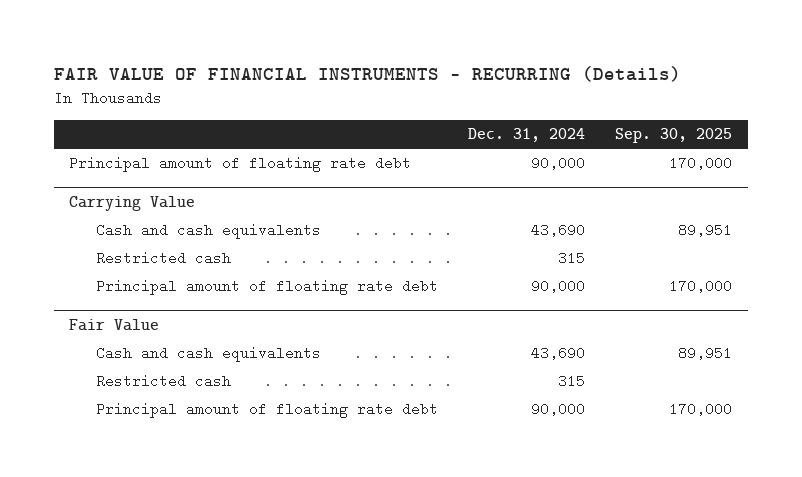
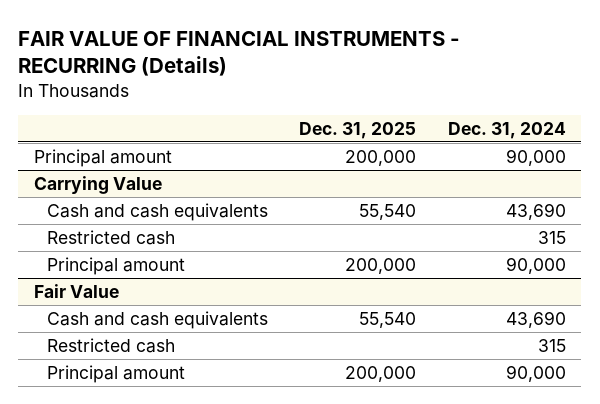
- | Dec. 31, 2024 | Sep. 30, 2025
+ | Dec. 31, 2025 | Dec. 31, 2024
- Principal amount of floating rate debt | 90,000 | 170,000
+ Principal amount | 200,000 | 90,000
@ Carrying Value
- Principal amount of floating rate debt | 90,000 | 170,000
+ Principal amount | 200,000 | 90,000
@ Fair Value
- Principal amount of floating rate debt | 90,000 | 170,000
+ Principal amount | 200,000 | 90,000

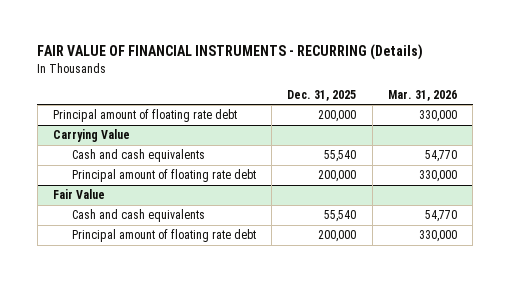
- | Dec. 31, 2025 | Dec. 31, 2024
+ | Dec. 31, 2025 | Mar. 31, 2026
- Principal amount | 200,000 | 90,000
+ Principal amount of floating rate debt | 200,000 | 330,000
@ Carrying Value
- Restricted cash | | 315
- Principal amount | 200,000 | 90,000
+ Principal amount of floating rate debt | 200,000 | 330,000
@ Fair Value
- Restricted cash | | 315
- Principal amount | 200,000 | 90,000
+ Principal amount of floating rate debt | 200,000 | 330,000

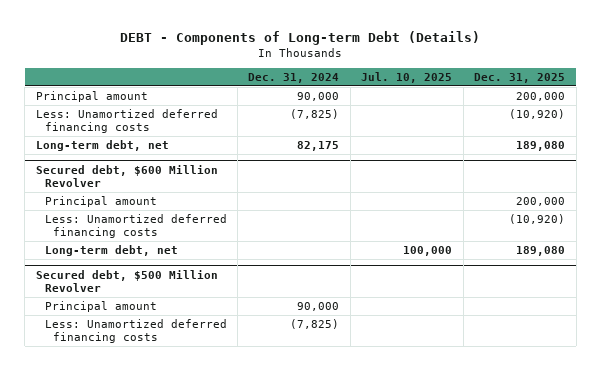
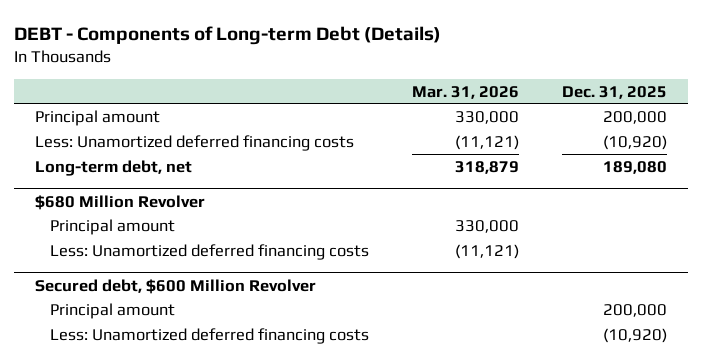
- | Dec. 31, 2024 | Jul. 10, 2025 | Dec. 31, 2025
+ | Mar. 31, 2026 | Dec. 31, 2025
+ $680 Million Revolver
+ Principal amount | 330,000 |
+ Less: Unamortized deferred financing costs | (11,121) |
@ Secured debt, $600 Million Revolver
- Long-term debt, net | | 100,000 | 189,080
- Secured debt, $500 Million Revolver
- Principal amount | 90,000 | |
- Less: Unamortized deferred financing costs | (7,825) | |

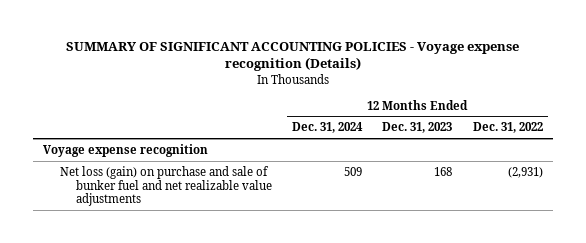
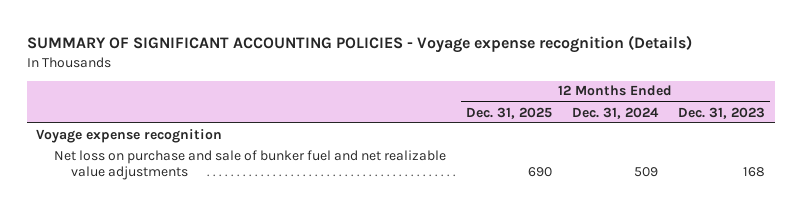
- | 12 Months Ended Dec. 31, 2024 | 12 Months Ended Dec. 31, 2023 | 12 Months Ended Dec. 31, 2022
+ | 12 Months Ended Dec. 31, 2025 | 12 Months Ended Dec. 31, 2024 | 12 Months Ended Dec. 31, 2023
- Net loss (gain) on purchase and sale of bunker fuel and net realizable value adjustments | 509 | 168 | (2,931)
+ Net loss on purchase and sale of bunker fuel and net realizable value adjustments | 690 | 509 | 168

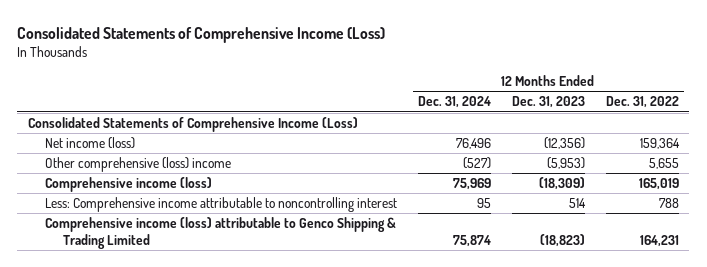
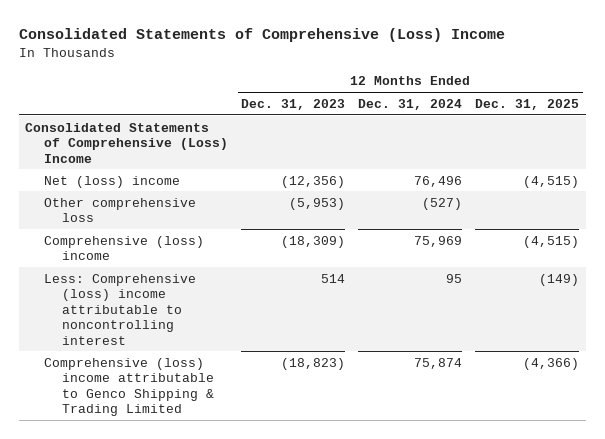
- Consolidated Statements of Comprehensive Income (Loss)
+ Consolidated Statements of Comprehensive (Loss) Income
- | 12 Months Ended Dec. 31, 2024 | 12 Months Ended Dec. 31, 2023 | 12 Months Ended Dec. 31, 2022
+ | 12 Months Ended Dec. 31, 2023 | 12 Months Ended Dec. 31, 2024 | 12 Months Ended Dec. 31, 2025
- Consolidated Statements of Comprehensive Income (Loss)
- Net income (loss) | 76,496 | (12,356) | 159,364
- Other comprehensive (loss) income | (527) | (5,953) | 5,655
- Comprehensive income (loss) | 75,969 | (18,309) | 165,019
- Less: Comprehensive income attributable to noncontrolling interest | 95 | 514 | 788
- Comprehensive income (loss) attributable to Genco Shipping & Trading Limited | 75,874 | (18,823) | 164,231
+ Consolidated Statements of Comprehensive (Loss) Income
+ Net (loss) income | (12,356) | 76,496 | (4,515)
+ Other comprehensive loss | (5,953) | (527) |
+ Comprehensive (loss) income | (18,309) | 75,969 | (4,515)
+ Less: Comprehensive (loss) income attributable to noncontrolling interest | 514 | 95 | (149)
+ Comprehensive (loss) income attributable to Genco Shipping & Trading Limited | (18,823) | 75,874 | (4,366)

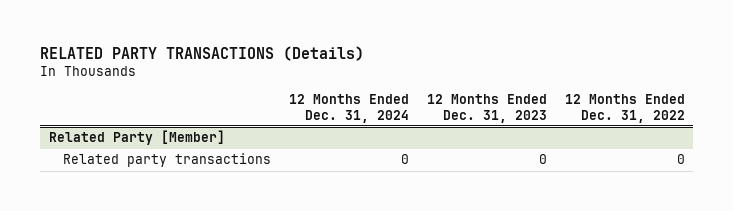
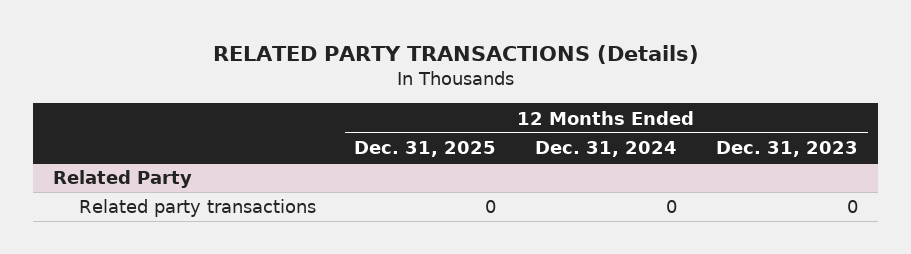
- | 12 Months Ended Dec. 31, 2024 | 12 Months Ended Dec. 31, 2023 | 12 Months Ended Dec. 31, 2022
+ | 12 Months Ended Dec. 31, 2025 | 12 Months Ended Dec. 31, 2024 | 12 Months Ended Dec. 31, 2023
- Related Party [Member]
+ Related Party

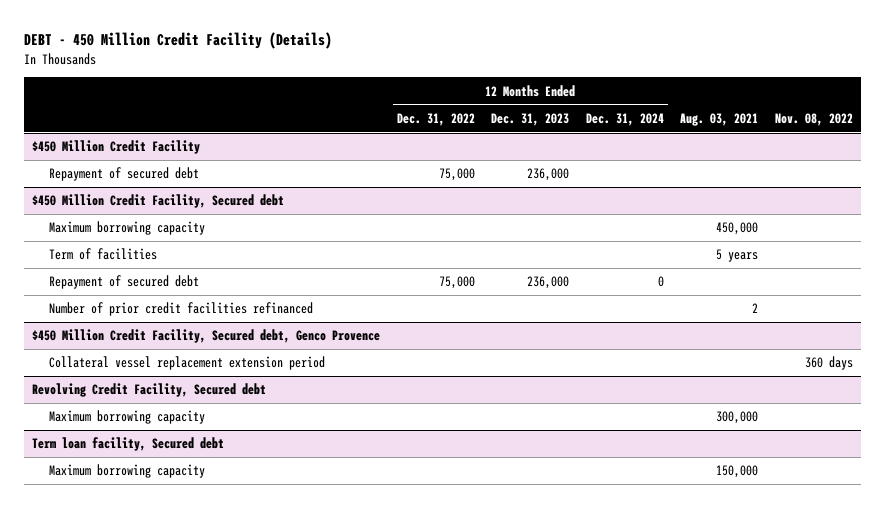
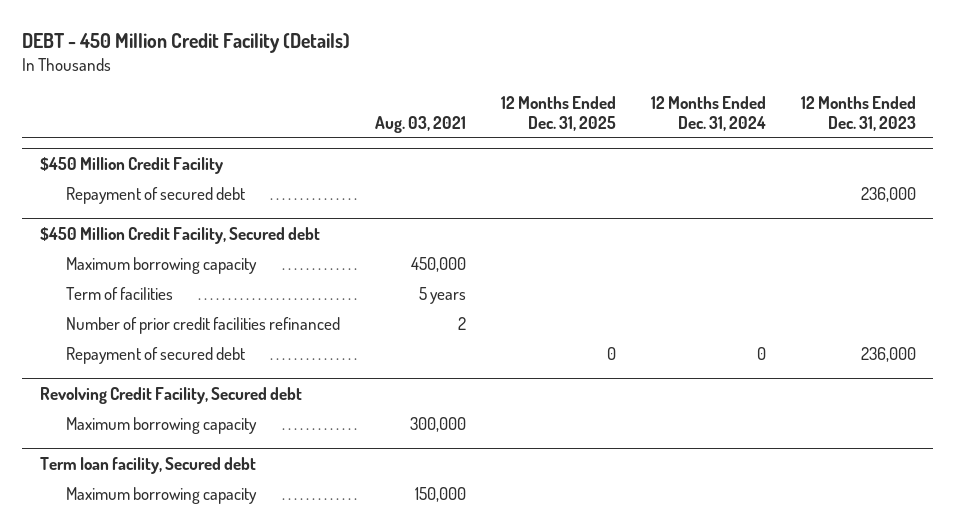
- | 12 Months Ended Dec. 31, 2022 | 12 Months Ended Dec. 31, 2023 | 12 Months Ended Dec. 31, 2024 | Aug. 03, 2021 | Nov. 08, 2022
+ | Aug. 03, 2021 | 12 Months Ended Dec. 31, 2025 | 12 Months Ended Dec. 31, 2024 | 12 Months Ended Dec. 31, 2023
- $450 Million Credit Facility, Secured debt, Genco Provence
- Collateral vessel replacement extension period | | | | | 360 days
@ $450 Million Credit Facility, Secured debt
moved down: Repayment of secured debt | | 0 | 0 | 236,000

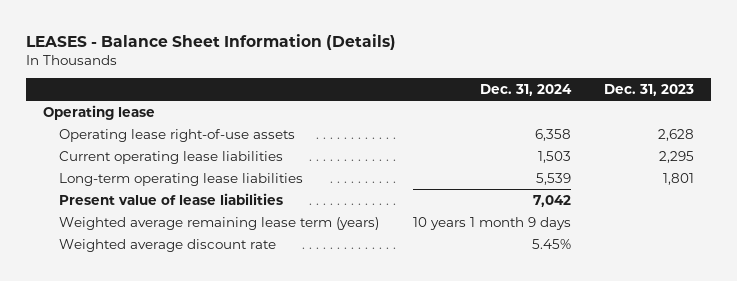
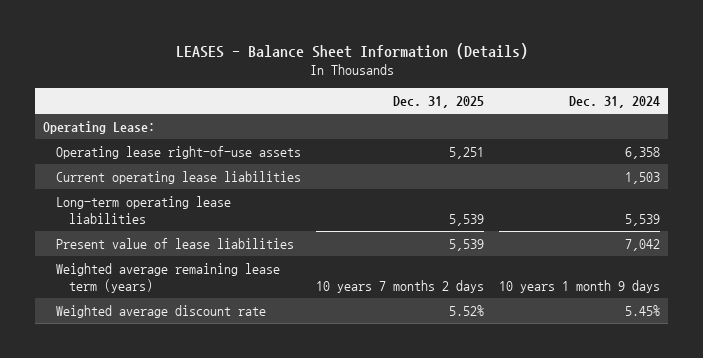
- | Dec. 31, 2024 | Dec. 31, 2023
+ | Dec. 31, 2025 | Dec. 31, 2024
- Operating lease
+ Operating Lease:

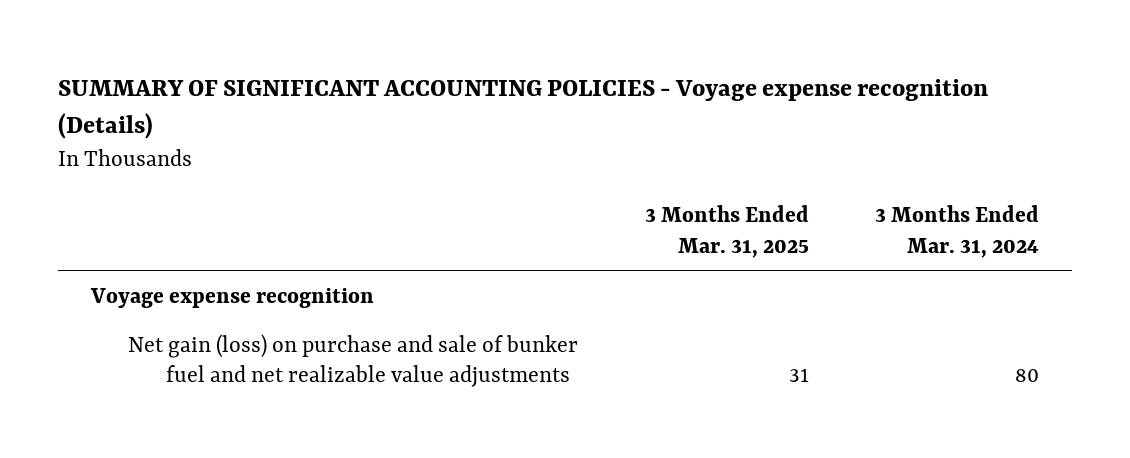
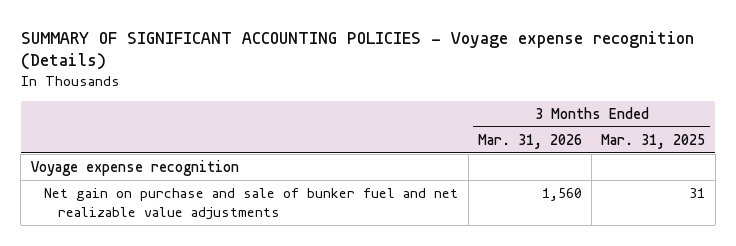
- | 3 Months Ended Mar. 31, 2025 | 3 Months Ended Mar. 31, 2024
+ | 3 Months Ended Mar. 31, 2026 | 3 Months Ended Mar. 31, 2025
- Net gain (loss) on purchase and sale of bunker fuel and net realizable value adjustments | 31 | 80
+ Net gain on purchase and sale of bunker fuel and net realizable value adjustments | 1,560 | 31

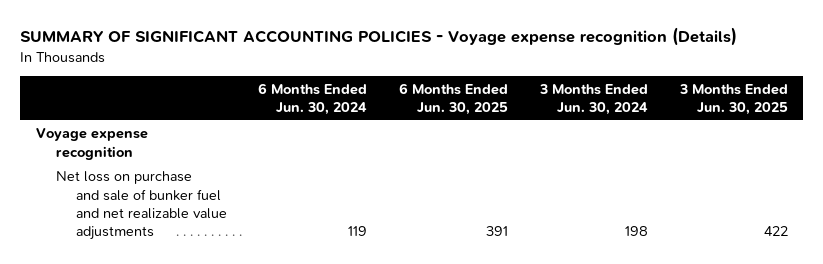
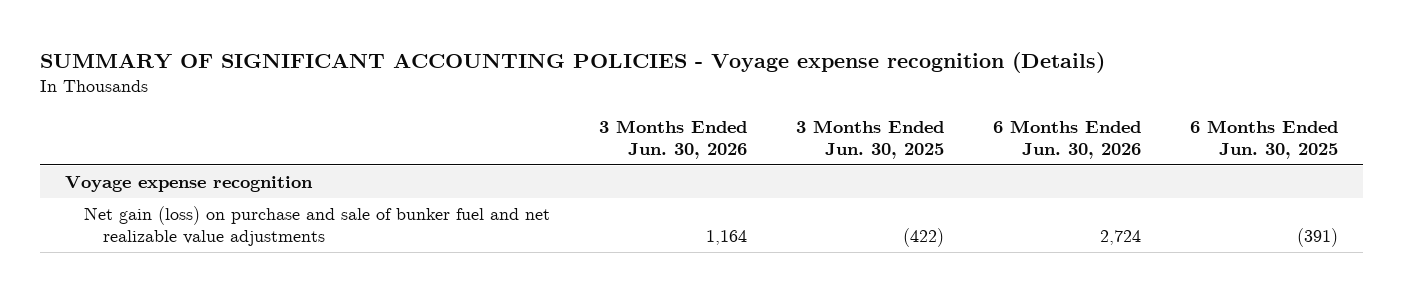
- | 6 Months Ended Jun. 30, 2024 | 6 Months Ended Jun. 30, 2025 | 3 Months Ended Jun. 30, 2024 | 3 Months Ended Jun. 30, 2025
+ | 3 Months Ended Jun. 30, 2026 | 3 Months Ended Jun. 30, 2025 | 6 Months Ended Jun. 30, 2026 | 6 Months Ended Jun. 30, 2025
- Net loss on purchase and sale of bunker fuel and net realizable value adjustments | 119 | 391 | 198 | 422
+ Net gain (loss) on purchase and sale of bunker fuel and net realizable value adjustments | 1,164 | (422) | 2,724 | (391)

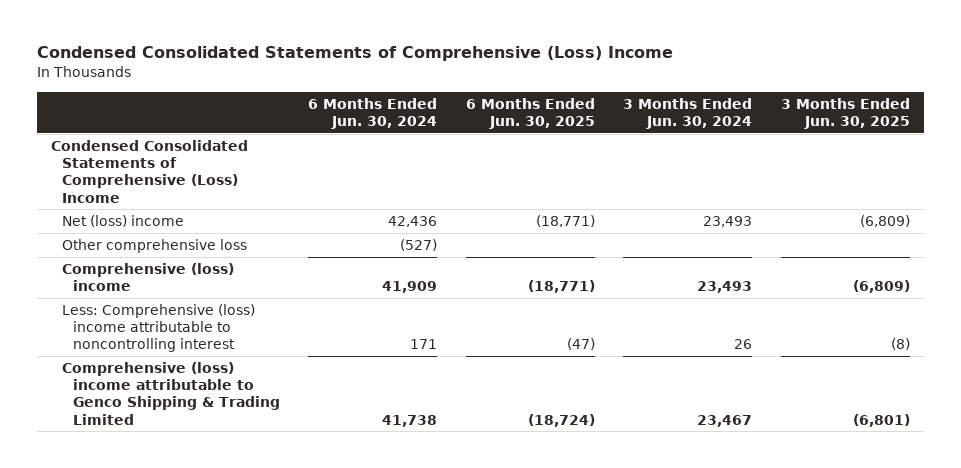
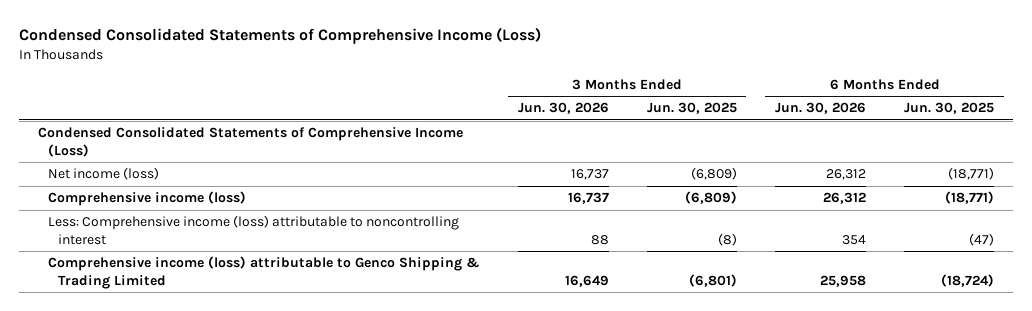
- Condensed Consolidated Statements of Comprehensive (Loss) Income
+ Condensed Consolidated Statements of Comprehensive Income (Loss)
- | 6 Months Ended Jun. 30, 2024 | 6 Months Ended Jun. 30, 2025 | 3 Months Ended Jun. 30, 2024 | 3 Months Ended Jun. 30, 2025
+ | 3 Months Ended Jun. 30, 2026 | 3 Months Ended Jun. 30, 2025 | 6 Months Ended Jun. 30, 2026 | 6 Months Ended Jun. 30, 2025
- Condensed Consolidated Statements of Comprehensive (Loss) Income
- Net (loss) income | 42,436 | (18,771) | 23,493 | (6,809)
- Other comprehensive loss | (527) | | |
- Comprehensive (loss) income | 41,909 | (18,771) | 23,493 | (6,809)
- Less: Comprehensive (loss) income attributable to noncontrolling interest | 171 | (47) | 26 | (8)
- Comprehensive (loss) income attributable to Genco Shipping & Trading Limited | 41,738 | (18,724) | 23,467 | (6,801)
+ Condensed Consolidated Statements of Comprehensive Income (Loss)
+ Net income (loss) | 16,737 | (6,809) | 26,312 | (18,771)
+ Comprehensive income (loss) | 16,737 | (6,809) | 26,312 | (18,771)
+ Less: Comprehensive income (loss) attributable to noncontrolling interest | 88 | (8) | 354 | (47)
+ Comprehensive income (loss) attributable to Genco Shipping & Trading Limited | 16,649 | (6,801) | 25,958 | (18,724)

